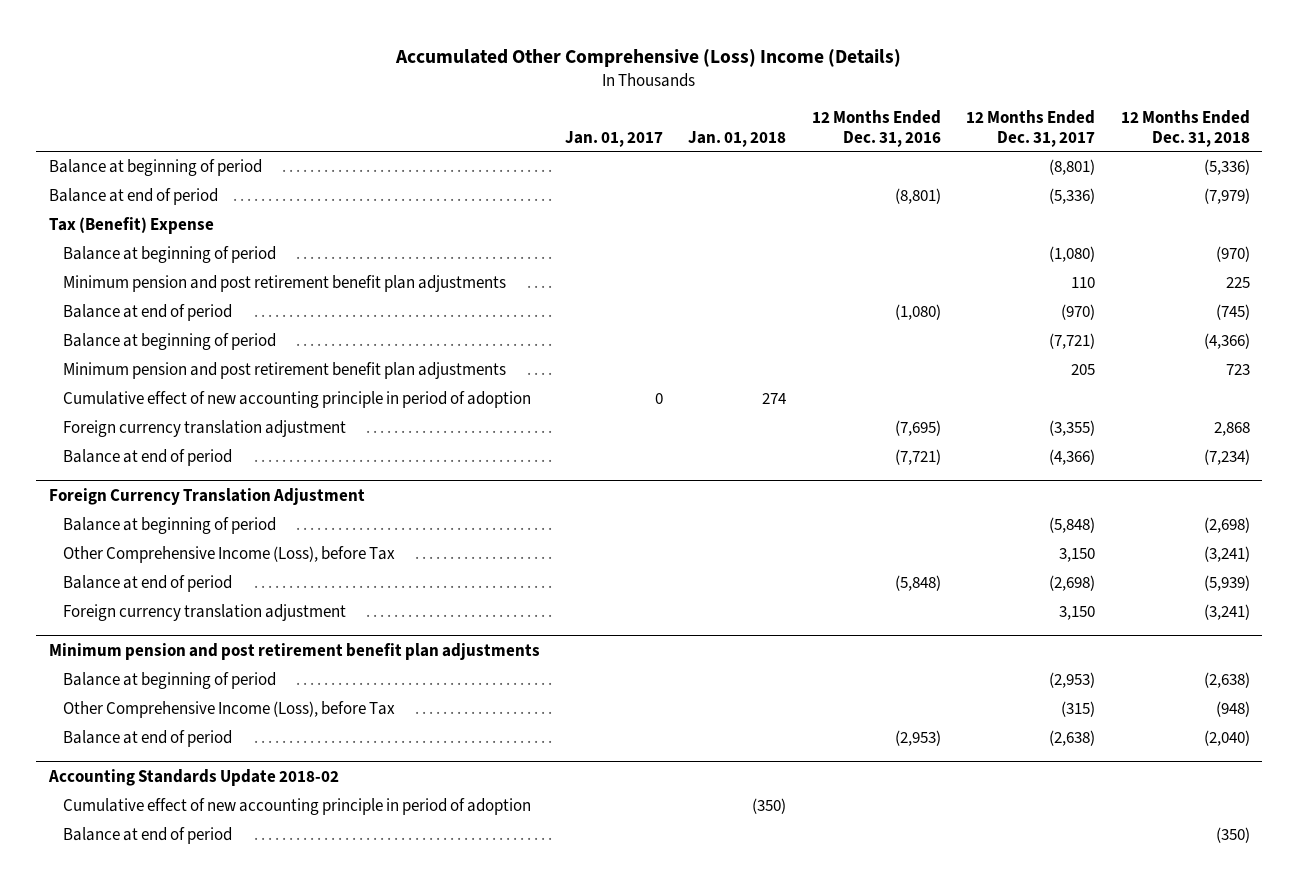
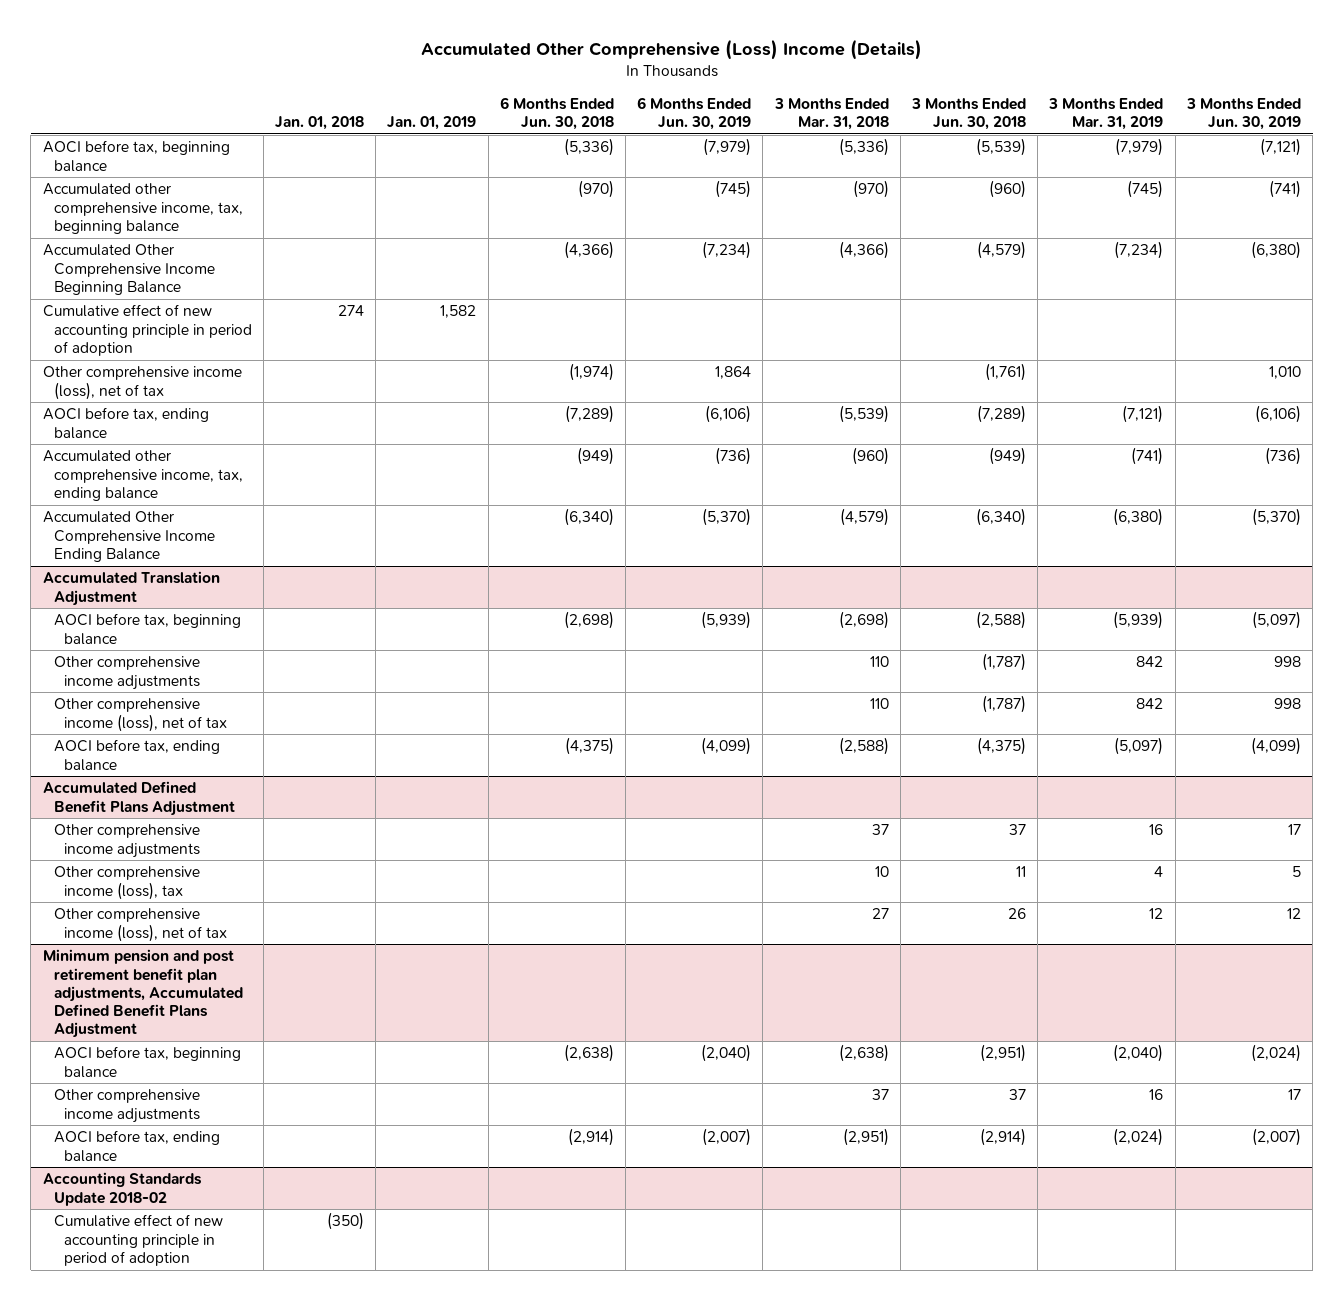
- | Jan. 01, 2017 | Jan. 01, 2018 | 12 Months Ended Dec. 31, 2016 | 12 Months Ended Dec. 31, 2017 | 12 Months Ended Dec. 31, 2018
+ | Jan. 01, 2018 | Jan. 01, 2019 | 6 Months Ended Jun. 30, 2018 | 6 Months Ended Jun. 30, 2019 | 3 Months Ended Mar. 31, 2018 | 3 Months Ended Jun. 30, 2018 | 3 Months Ended Mar. 31, 2019 | 3 Months Ended Jun. 30, 2019
- Balance at beginning of period | | | | (8,801) | (5,336)
- Balance at end of period | | | (8,801) | (5,336) | (7,979)
- Tax (Benefit) Expense
- Balance at beginning of period | | | | (1,080) | (970)
- Minimum pension and post retirement benefit plan adjustments | | | | 110 | 225
- Balance at end of period | | | (1,080) | (970) | (745)
- Balance at beginning of period | | | | (7,721) | (4,366)
- Minimum pension and post retirement benefit plan adjustments | | | | 205 | 723
+ AOCI before tax, beginning balance | | | (5,336) | (7,979) | (5,336) | (5,539) | (7,979) | (7,121)
+ Accumulated other comprehensive income, tax, beginning balance | | | (970) | (745) | (970) | (960) | (745) | (741)
+ Accumulated Other Comprehensive Income Beginning Balance | | | (4,366) | (7,234) | (4,366) | (4,579) | (7,234) | (6,380)
- Foreign currency translation adjustment | | | (7,695) | (3,355) | 2,868
- Balance at end of period | | | (7,721) | (4,366) | (7,234)
- Foreign Currency Translation Adjustment
- Balance at beginning of period | | | | (5,848) | (2,698)
- Other Comprehensive Income (Loss), before Tax | | | | 3,150 | (3,241)
- Balance at end of period | | | (5,848) | (2,698) | (5,939)
- Foreign currency translation adjustment | | | | 3,150 | (3,241)
- Minimum pension and post retirement benefit plan adjustments
- Balance at beginning of period | | | | (2,953) | (2,638)
- Other Comprehensive Income (Loss), before Tax | | | | (315) | (948)
- Balance at end of period | | | (2,953) | (2,638) | (2,040)
+ Other comprehensive income (loss), net of tax | | | (1,974) | 1,864 | | (1,761) | | 1,010
+ AOCI before tax, ending balance | | | (7,289) | (6,106) | (5,539) | (7,289) | (7,121) | (6,106)
+ Accumulated other comprehensive income, tax, ending balance | | | (949) | (736) | (960) | (949) | (741) | (736)
+ Accumulated Other Comprehensive Income Ending Balance | | | (6,340) | (5,370) | (4,579) | (6,340) | (6,380) | (5,370)
+ Accumulated Translation Adjustment
+ AOCI before tax, beginning balance | | | (2,698) | (5,939) | (2,698) | (2,588) | (5,939) | (5,097)
+ Other comprehensive income adjustments | | | | | 110 | (1,787) | 842 | 998
+ Other comprehensive income (loss), net of tax | | | | | 110 | (1,787) | 842 | 998
+ AOCI before tax, ending balance | | | (4,375) | (4,099) | (2,588) | (4,375) | (5,097) | (4,099)
+ Accumulated Defined Benefit Plans Adjustment
+ Other comprehensive income adjustments | | | | | 37 | 37 | 16 | 17
+ Other comprehensive income (loss), tax | | | | | 10 | 11 | 4 | 5
+ Other comprehensive income (loss), net of tax | | | | | 27 | 26 | 12 | 12
+ Minimum pension and post retirement benefit plan adjustments, Accumulated Defined Benefit Plans Adjustment
+ AOCI before tax, beginning balance | | | (2,638) | (2,040) | (2,638) | (2,951) | (2,040) | (2,024)
+ Other comprehensive income adjustments | | | | | 37 | 37 | 16 | 17
+ AOCI before tax, ending balance | | | (2,914) | (2,007) | (2,951) | (2,914) | (2,024) | (2,007)
@ Accounting Standards Update 2018-02
- Balance at end of period | | | | | (350)

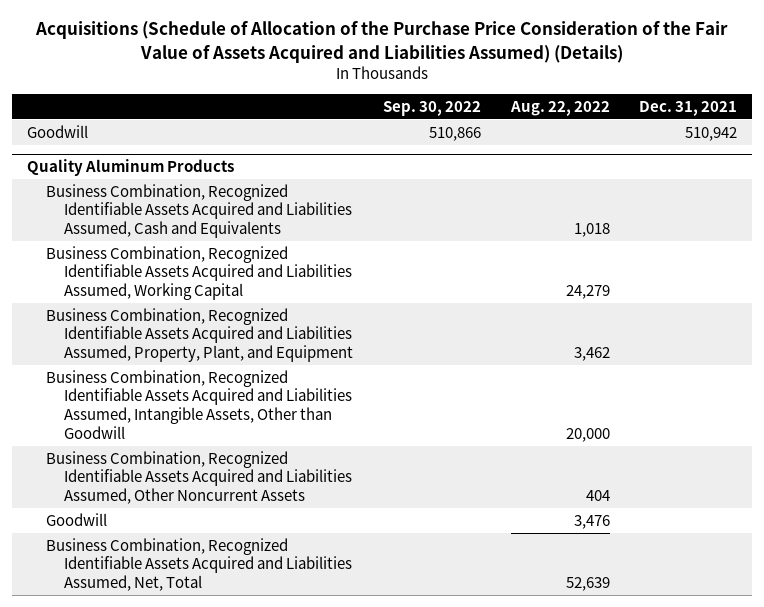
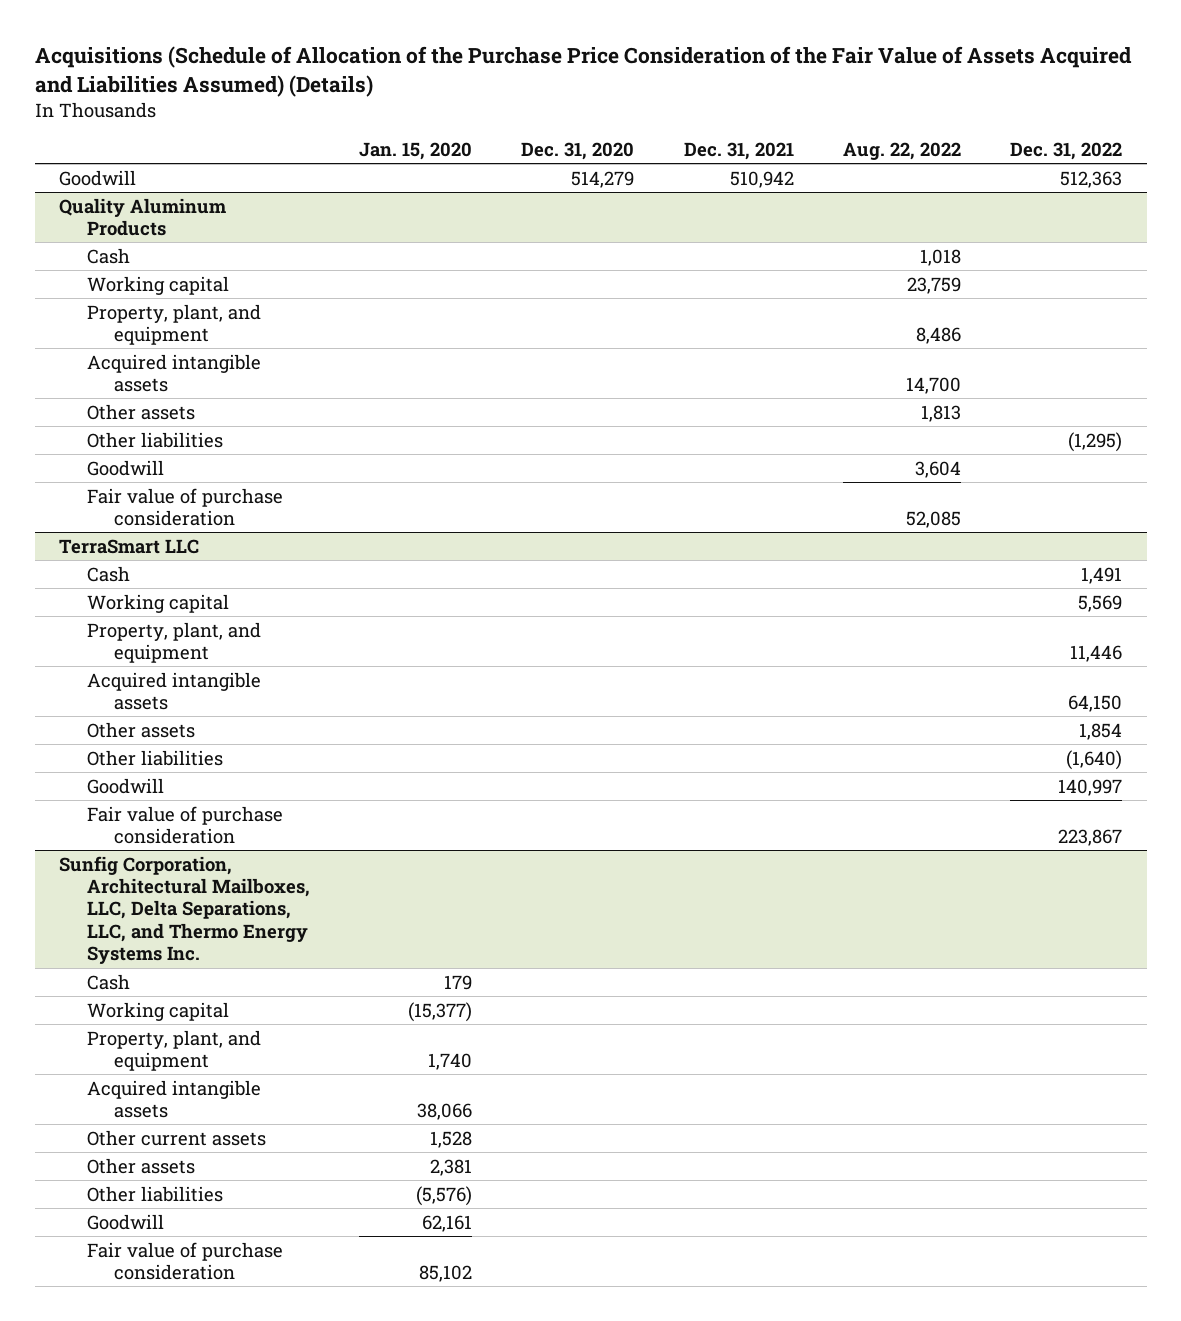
- | Sep. 30, 2022 | Aug. 22, 2022 | Dec. 31, 2021
+ | Jan. 15, 2020 | Dec. 31, 2020 | Dec. 31, 2021 | Aug. 22, 2022 | Dec. 31, 2022
@ Quality Aluminum Products
- Business Combination, Recognized Identifiable Assets Acquired and Liabilities Assumed, Cash and Equivalents | | 1,018 |
- Business Combination, Recognized Identifiable Assets Acquired and Liabilities Assumed, Working Capital | | 24,279 |
- Business Combination, Recognized Identifiable Assets Acquired and Liabilities Assumed, Property, Plant, and Equipment | | 3,462 |
- Business Combination, Recognized Identifiable Assets Acquired and Liabilities Assumed, Intangible Assets, Other than Goodwill | | 20,000 |
- Business Combination, Recognized Identifiable Assets Acquired and Liabilities Assumed, Other Noncurrent Assets | | 404 |
- Goodwill | | 3,476 |
- Business Combination, Recognized Identifiable Assets Acquired and Liabilities Assumed, Net, Total | | 52,639 |
+ Cash | | | | 1,018 |
+ Working capital | | | | 23,759 |
+ Property, plant, and equipment | | | | 8,486 |
+ Acquired intangible assets | | | | 14,700 |
+ Other assets | | | | 1,813 |
+ Other liabilities | | | | | (1,295)
+ Goodwill | | | | 3,604 |
+ Fair value of purchase consideration | | | | 52,085 |
+ TerraSmart LLC
+ Cash | | | | | 1,491
+ Working capital | | | | | 5,569
+ Property, plant, and equipment | | | | | 11,446
+ Acquired intangible assets | | | | | 64,150
+ Other assets | | | | | 1,854
+ Other liabilities | | | | | (1,640)
+ Goodwill | | | | | 140,997
+ Fair value of purchase consideration | | | | | 223,867
+ Sunfig Corporation, Architectural Mailboxes, LLC, Delta Separations, LLC, and Thermo Energy Systems Inc.
+ Cash | 179 | | | |
+ Working capital | (15,377) | | | |
+ Property, plant, and equipment | 1,740 | | | |
+ Acquired intangible assets | 38,066 | | | |
+ Other current assets | 1,528 | | | |
+ Other assets | 2,381 | | | |
+ Other liabilities | (5,576) | | | |
+ Goodwill | 62,161 | | | |
+ Fair value of purchase consideration | 85,102 | | | |

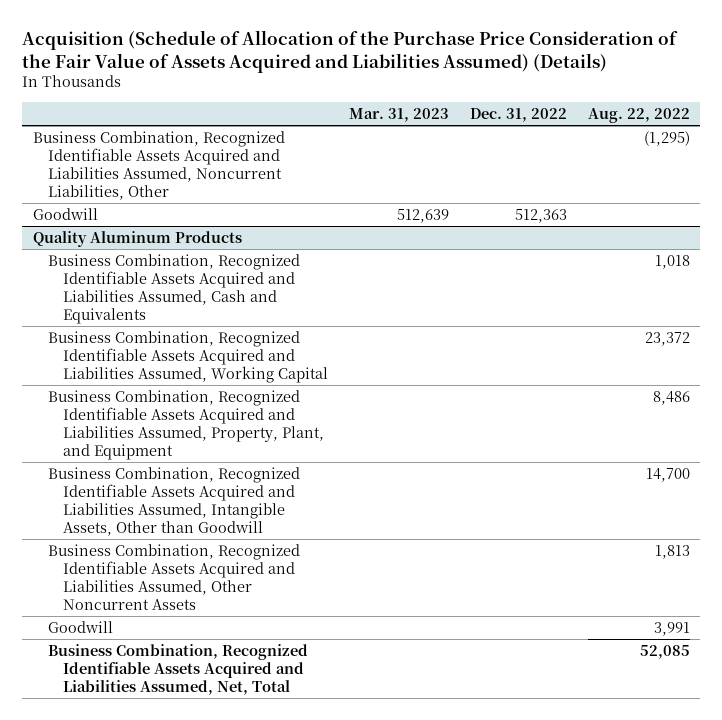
- Acquisitions (Schedule of Allocation of the Purchase Price Consideration of the Fair Value of Assets Acquired and Liabilities Assumed) (Details)
+ Acquisition (Schedule of Allocation of the Purchase Price Consideration of the Fair Value of Assets Acquired and Liabilities Assumed) (Details)
- | Jan. 15, 2020 | Dec. 31, 2020 | Dec. 31, 2021 | Aug. 22, 2022 | Dec. 31, 2022
+ | Mar. 31, 2023 | Dec. 31, 2022 | Aug. 22, 2022
+ Business Combination, Recognized Identifiable Assets Acquired and Liabilities Assumed, Noncurrent Liabilities, Other | | | (1,295)
@ Quality Aluminum Products
- Cash | | | | 1,018 |
- Working capital | | | | 23,759 |
- Property, plant, and equipment | | | | 8,486 |
- Acquired intangible assets | | | | 14,700 |
- Other assets | | | | 1,813 |
- Other liabilities | | | | | (1,295)
- Goodwill | | | | 3,604 |
- Fair value of purchase consideration | | | | 52,085 |
- TerraSmart LLC
- Cash | | | | | 1,491
- Working capital | | | | | 5,569
- Property, plant, and equipment | | | | | 11,446
- Acquired intangible assets | | | | | 64,150
- Other assets | | | | | 1,854
- Other liabilities | | | | | (1,640)
- Goodwill | | | | | 140,997
- Fair value of purchase consideration | | | | | 223,867
- Sunfig Corporation, Architectural Mailboxes, LLC, Delta Separations, LLC, and Thermo Energy Systems Inc.
- Cash | 179 | | | |
- Working capital | (15,377) | | | |
- Property, plant, and equipment | 1,740 | | | |
- Acquired intangible assets | 38,066 | | | |
- Other current assets | 1,528 | | | |
- Other assets | 2,381 | | | |
- Other liabilities | (5,576) | | | |
- Goodwill | 62,161 | | | |
- Fair value of purchase consideration | 85,102 | | | |
@ Quality Aluminum Products
+ Business Combination, Recognized Identifiable Assets Acquired and Liabilities Assumed, Cash and Equivalents | | | 1,018
+ Business Combination, Recognized Identifiable Assets Acquired and Liabilities Assumed, Working Capital | | | 23,372
+ Business Combination, Recognized Identifiable Assets Acquired and Liabilities Assumed, Property, Plant, and Equipment | | | 8,486
+ Business Combination, Recognized Identifiable Assets Acquired and Liabilities Assumed, Intangible Assets, Other than Goodwill | | | 14,700
+ Business Combination, Recognized Identifiable Assets Acquired and Liabilities Assumed, Other Noncurrent Assets | | | 1,813
+ Goodwill | | | 3,991
+ Business Combination, Recognized Identifiable Assets Acquired and Liabilities Assumed, Net, Total | | | 52,085

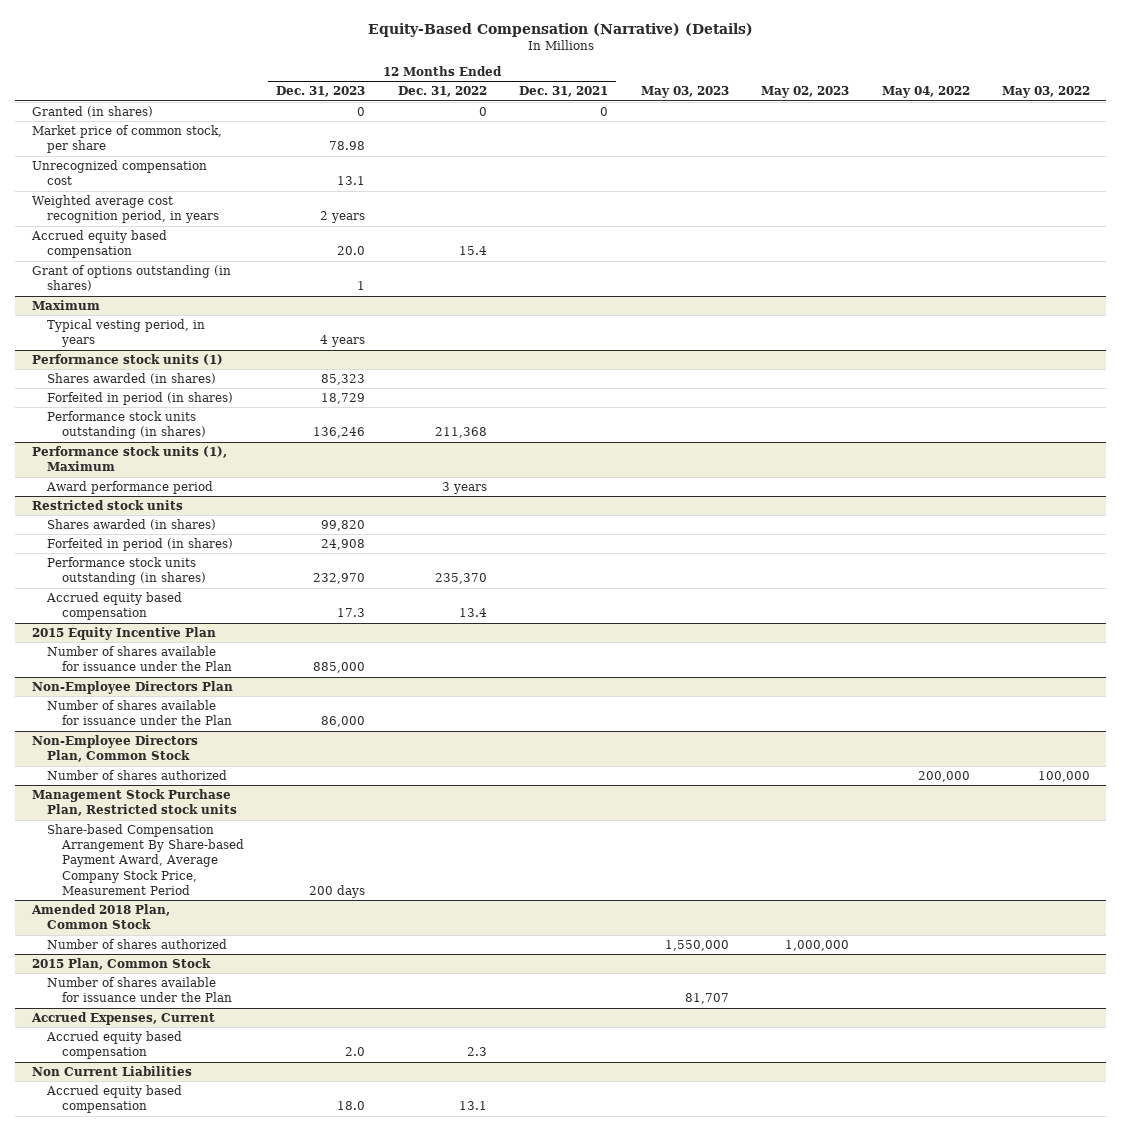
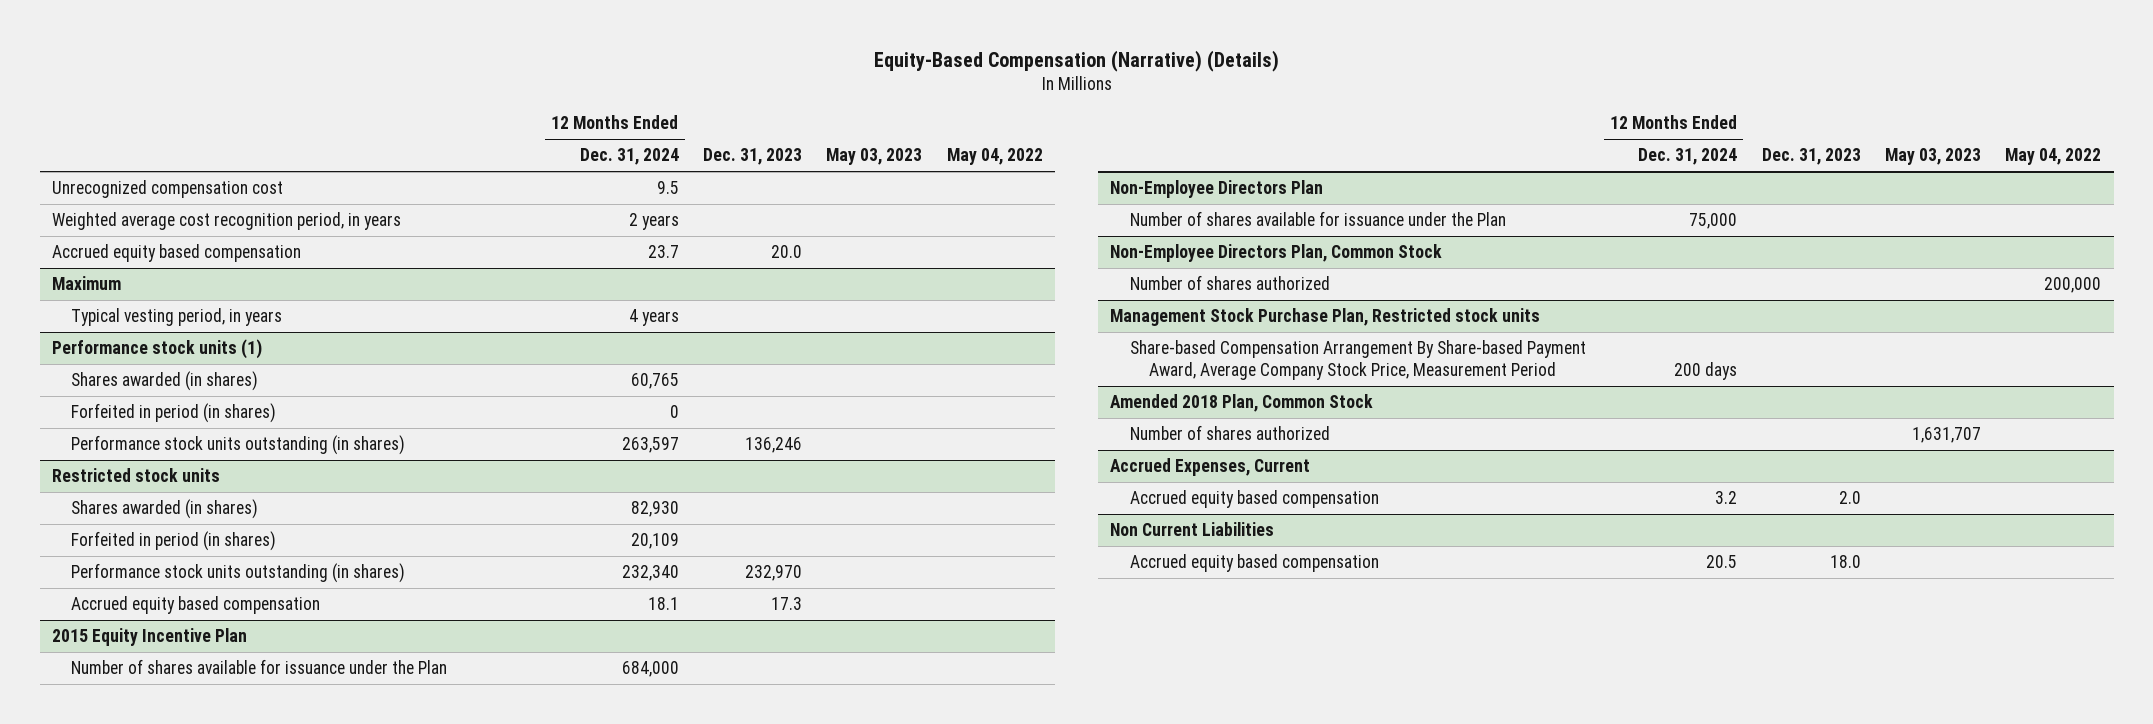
- | 12 Months Ended Dec. 31, 2023 | 12 Months Ended Dec. 31, 2022 | 12 Months Ended Dec. 31, 2021 | May 03, 2023 | May 02, 2023 | May 04, 2022 | May 03, 2022
+ | 12 Months Ended Dec. 31, 2024 | Dec. 31, 2023 | May 03, 2023 | May 04, 2022
- Granted (in shares) | 0 | 0 | 0 | | | |
- Market price of common stock, per share | 78.98 | | | | | |
- Grant of options outstanding (in shares) | 1 | | | | | |
- Performance stock units (1), Maximum
- Award performance period | | 3 years | | | | |
@ Amended 2018 Plan, Common Stock
- Number of shares authorized | | | | 1,550,000 | 1,000,000 | |
- 2015 Plan, Common Stock
- Number of shares available for issuance under the Plan | | | | 81,707 | | |
@ Amended 2018 Plan, Common Stock
+ Number of shares authorized | | | 1,631,707 |

